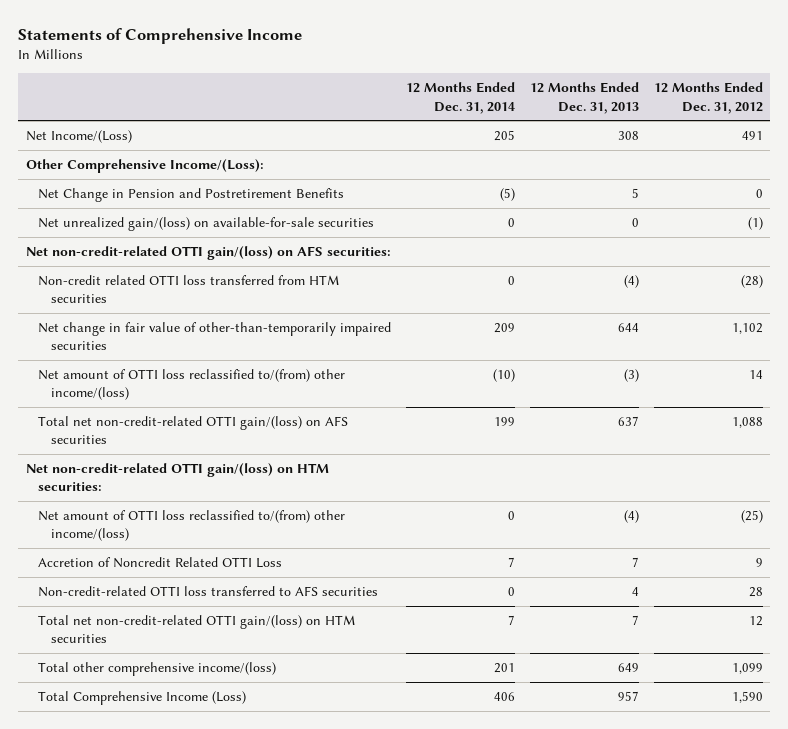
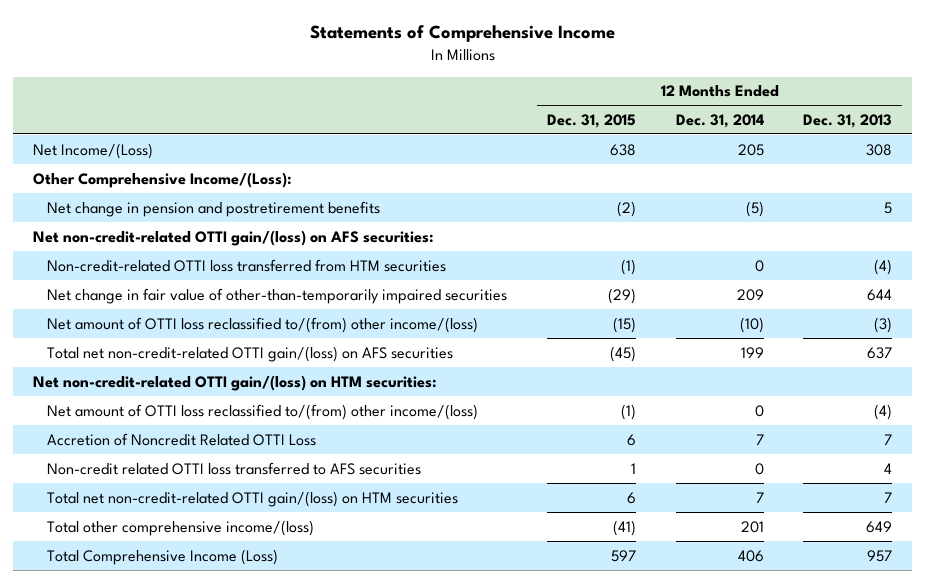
- | 12 Months Ended Dec. 31, 2014 | 12 Months Ended Dec. 31, 2013 | 12 Months Ended Dec. 31, 2012
+ | 12 Months Ended Dec. 31, 2015 | 12 Months Ended Dec. 31, 2014 | 12 Months Ended Dec. 31, 2013
- Net Change in Pension and Postretirement Benefits | (5) | 5 | 0
- Net unrealized gain/(loss) on available-for-sale securities | 0 | 0 | (1)
+ Net change in pension and postretirement benefits | (2) | (5) | 5
- Non-credit related OTTI loss transferred from HTM securities | 0 | (4) | (28)
+ Non-credit-related OTTI loss transferred from HTM securities | (1) | 0 | (4)
- Non-credit-related OTTI loss transferred to AFS securities | 0 | 4 | 28
+ Non-credit related OTTI loss transferred to AFS securities | 1 | 0 | 4

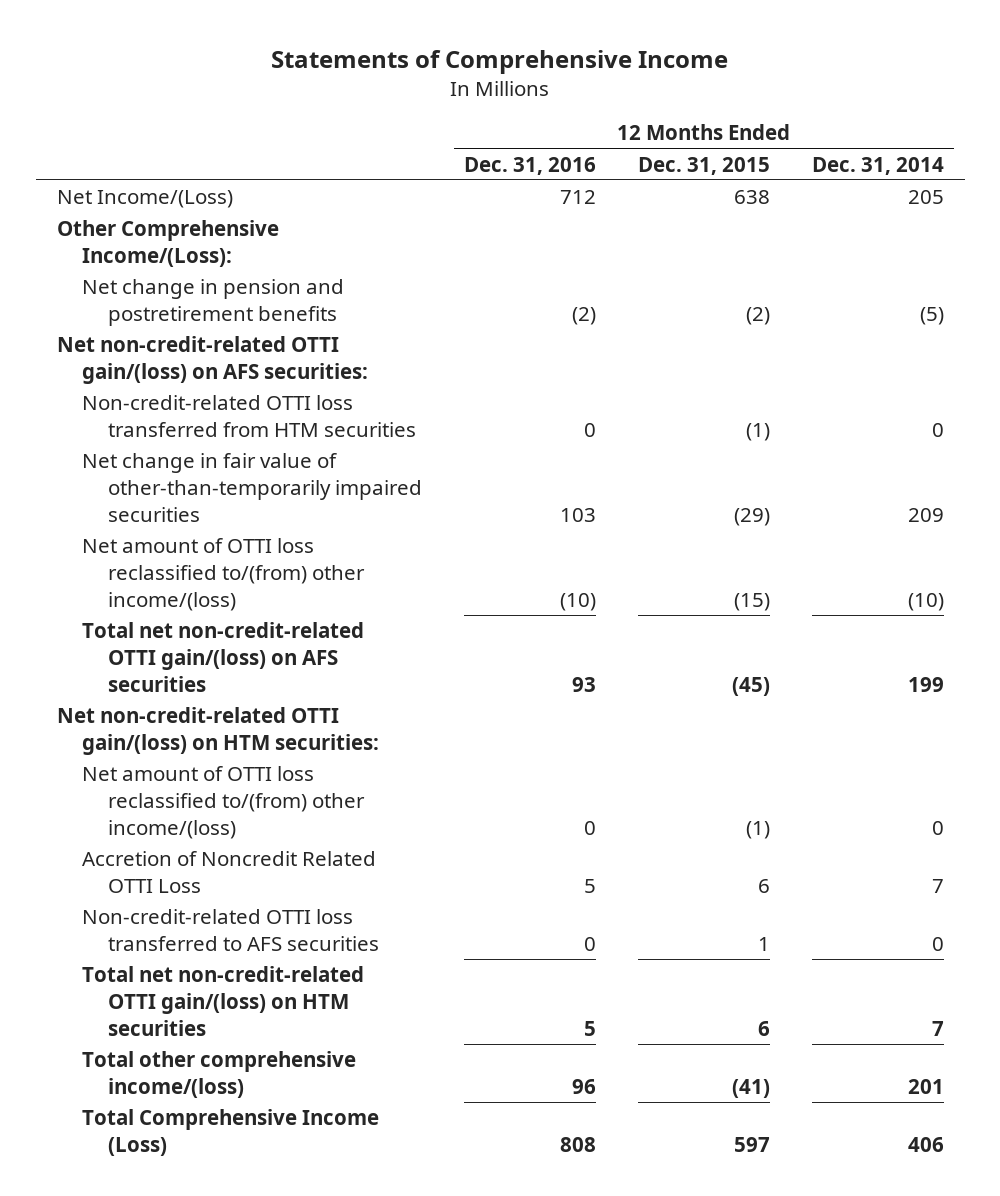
- | 12 Months Ended Dec. 31, 2015 | 12 Months Ended Dec. 31, 2014 | 12 Months Ended Dec. 31, 2013
+ | 12 Months Ended Dec. 31, 2016 | 12 Months Ended Dec. 31, 2015 | 12 Months Ended Dec. 31, 2014
- Non-credit related OTTI loss transferred to AFS securities | 1 | 0 | 4
+ Non-credit-related OTTI loss transferred to AFS securities | 0 | 1 | 0

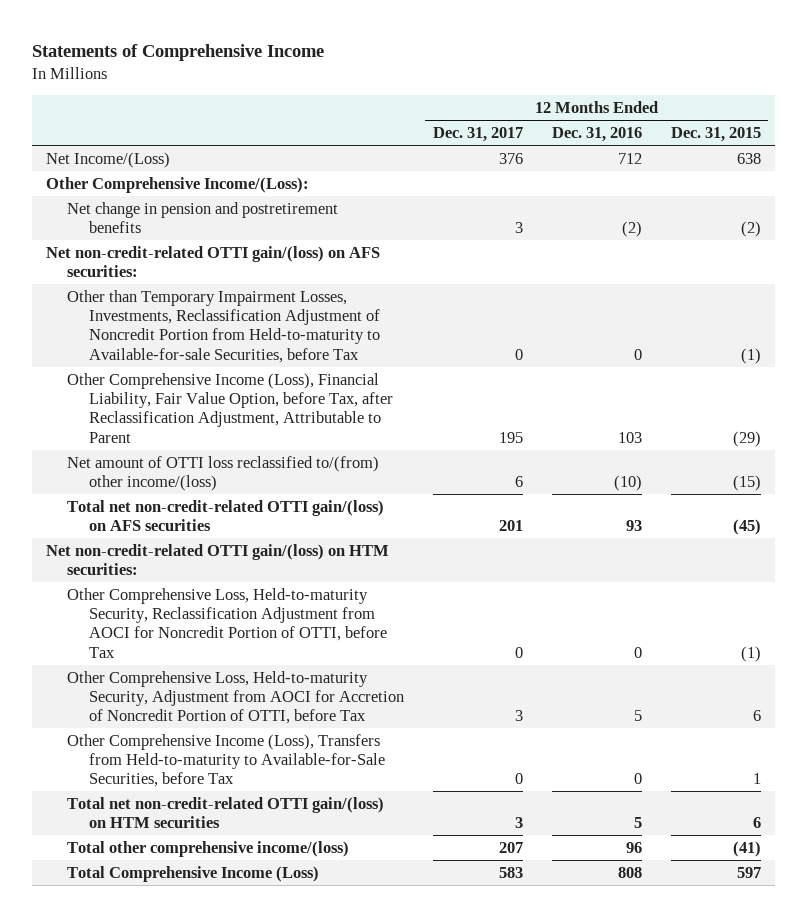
- | 12 Months Ended Dec. 31, 2016 | 12 Months Ended Dec. 31, 2015 | 12 Months Ended Dec. 31, 2014
+ | 12 Months Ended Dec. 31, 2017 | 12 Months Ended Dec. 31, 2016 | 12 Months Ended Dec. 31, 2015
- Non-credit-related OTTI loss transferred from HTM securities | 0 | (1) | 0
- Net change in fair value of other-than-temporarily impaired securities | 103 | (29) | 209
+ Other than Temporary Impairment Losses, Investments, Reclassification Adjustment of Noncredit Portion from Held-to-maturity to Available-for-sale Securities, before Tax | 0 | 0 | (1)
+ Other Comprehensive Income (Loss), Financial Liability, Fair Value Option, before Tax, after Reclassification Adjustment, Attributable to Parent | 195 | 103 | (29)
- Net amount of OTTI loss reclassified to/(from) other income/(loss) | 0 | (1) | 0
- Accretion of Noncredit Related OTTI Loss | 5 | 6 | 7
- Non-credit-related OTTI loss transferred to AFS securities | 0 | 1 | 0
+ Other Comprehensive Loss, Held-to-maturity Security, Reclassification Adjustment from AOCI for Noncredit Portion of OTTI, before Tax | 0 | 0 | (1)
+ Other Comprehensive Loss, Held-to-maturity Security, Adjustment from AOCI for Accretion of Noncredit Portion of OTTI, before Tax | 3 | 5 | 6
+ Other Comprehensive Income (Loss), Transfers from Held-to-maturity to Available-for-Sale Securities, before Tax | 0 | 0 | 1

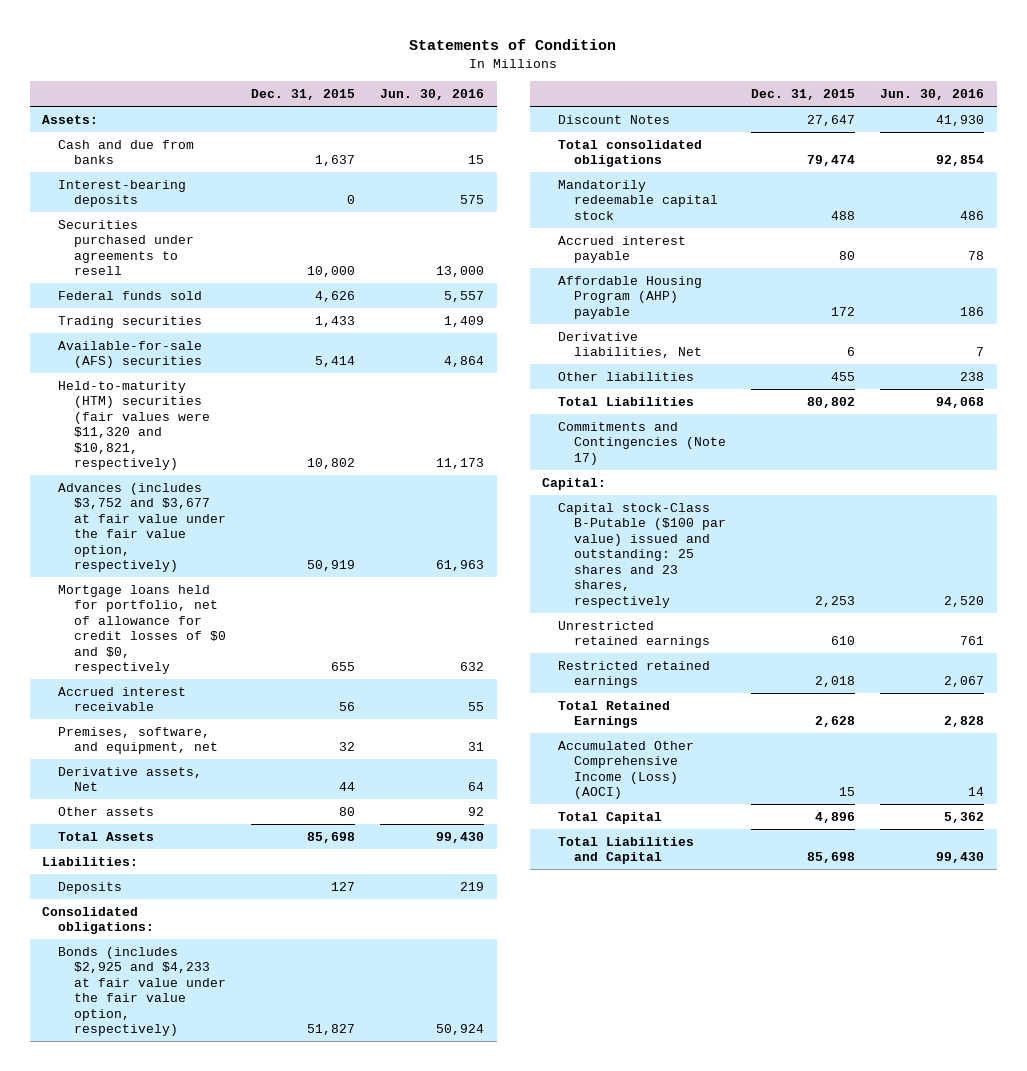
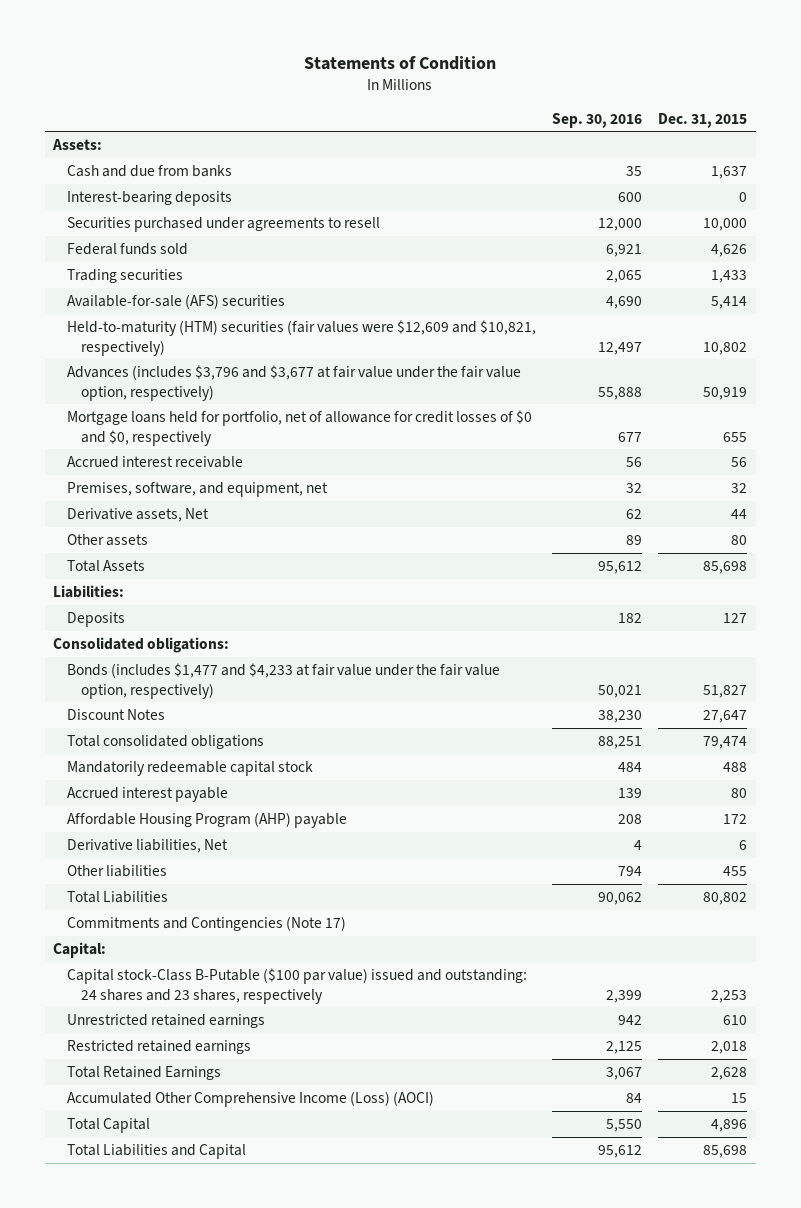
- | Dec. 31, 2015 | Jun. 30, 2016
+ | Sep. 30, 2016 | Dec. 31, 2015
- Held-to-maturity (HTM) securities (fair values were $11,320 and $10,821, respectively) | 10,802 | 11,173
- Advances (includes $3,752 and $3,677 at fair value under the fair value option, respectively) | 50,919 | 61,963
+ Held-to-maturity (HTM) securities (fair values were $12,609 and $10,821, respectively) | 12,497 | 10,802
+ Advances (includes $3,796 and $3,677 at fair value under the fair value option, respectively) | 55,888 | 50,919
- Bonds (includes $2,925 and $4,233 at fair value under the fair value option, respectively) | 51,827 | 50,924
+ Bonds (includes $1,477 and $4,233 at fair value under the fair value option, respectively) | 50,021 | 51,827
- Capital stock-Class B-Putable ($100 par value) issued and outstanding: 25 shares and 23 shares, respectively | 2,253 | 2,520
+ Capital stock-Class B-Putable ($100 par value) issued and outstanding: 24 shares and 23 shares, respectively | 2,399 | 2,253

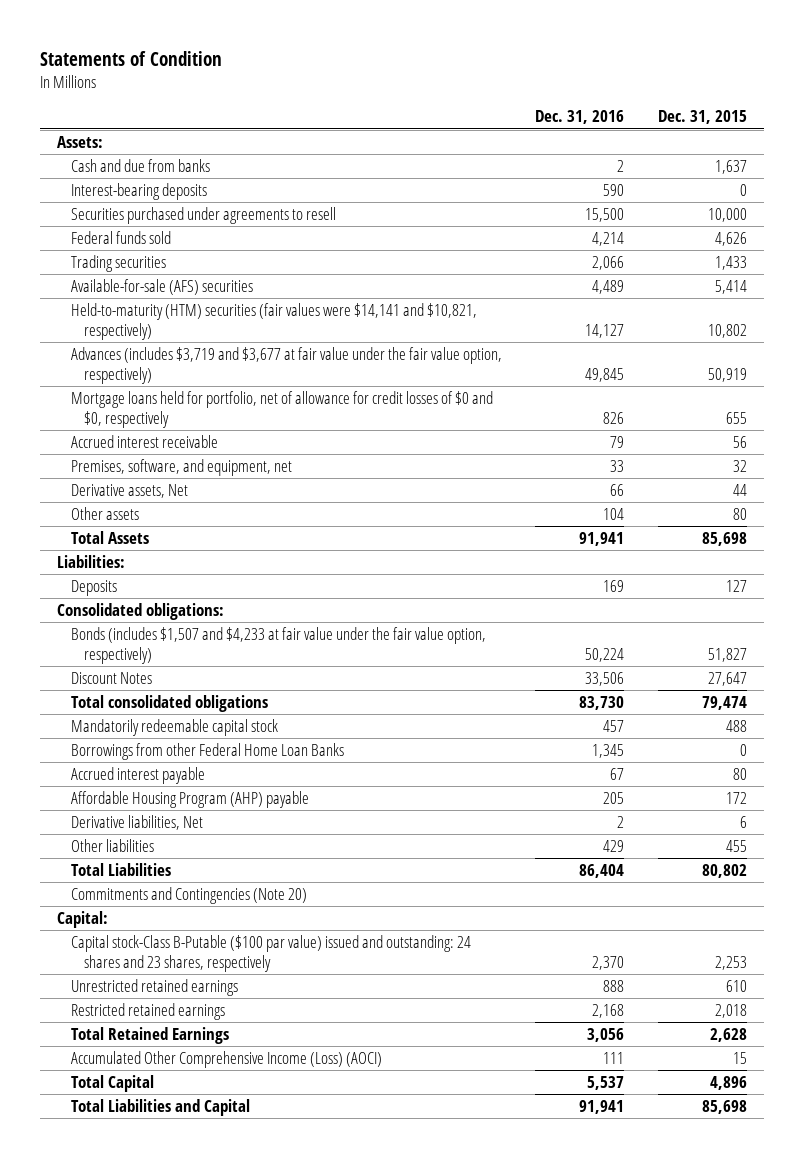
- | Sep. 30, 2016 | Dec. 31, 2015
+ | Dec. 31, 2016 | Dec. 31, 2015
- Held-to-maturity (HTM) securities (fair values were $12,609 and $10,821, respectively) | 12,497 | 10,802
- Advances (includes $3,796 and $3,677 at fair value under the fair value option, respectively) | 55,888 | 50,919
+ Held-to-maturity (HTM) securities (fair values were $14,141 and $10,821, respectively) | 14,127 | 10,802
+ Advances (includes $3,719 and $3,677 at fair value under the fair value option, respectively) | 49,845 | 50,919
- Bonds (includes $1,477 and $4,233 at fair value under the fair value option, respectively) | 50,021 | 51,827
+ Bonds (includes $1,507 and $4,233 at fair value under the fair value option, respectively) | 50,224 | 51,827
+ Borrowings from other Federal Home Loan Banks | 1,345 | 0
- Commitments and Contingencies (Note 17)
+ Commitments and Contingencies (Note 20)

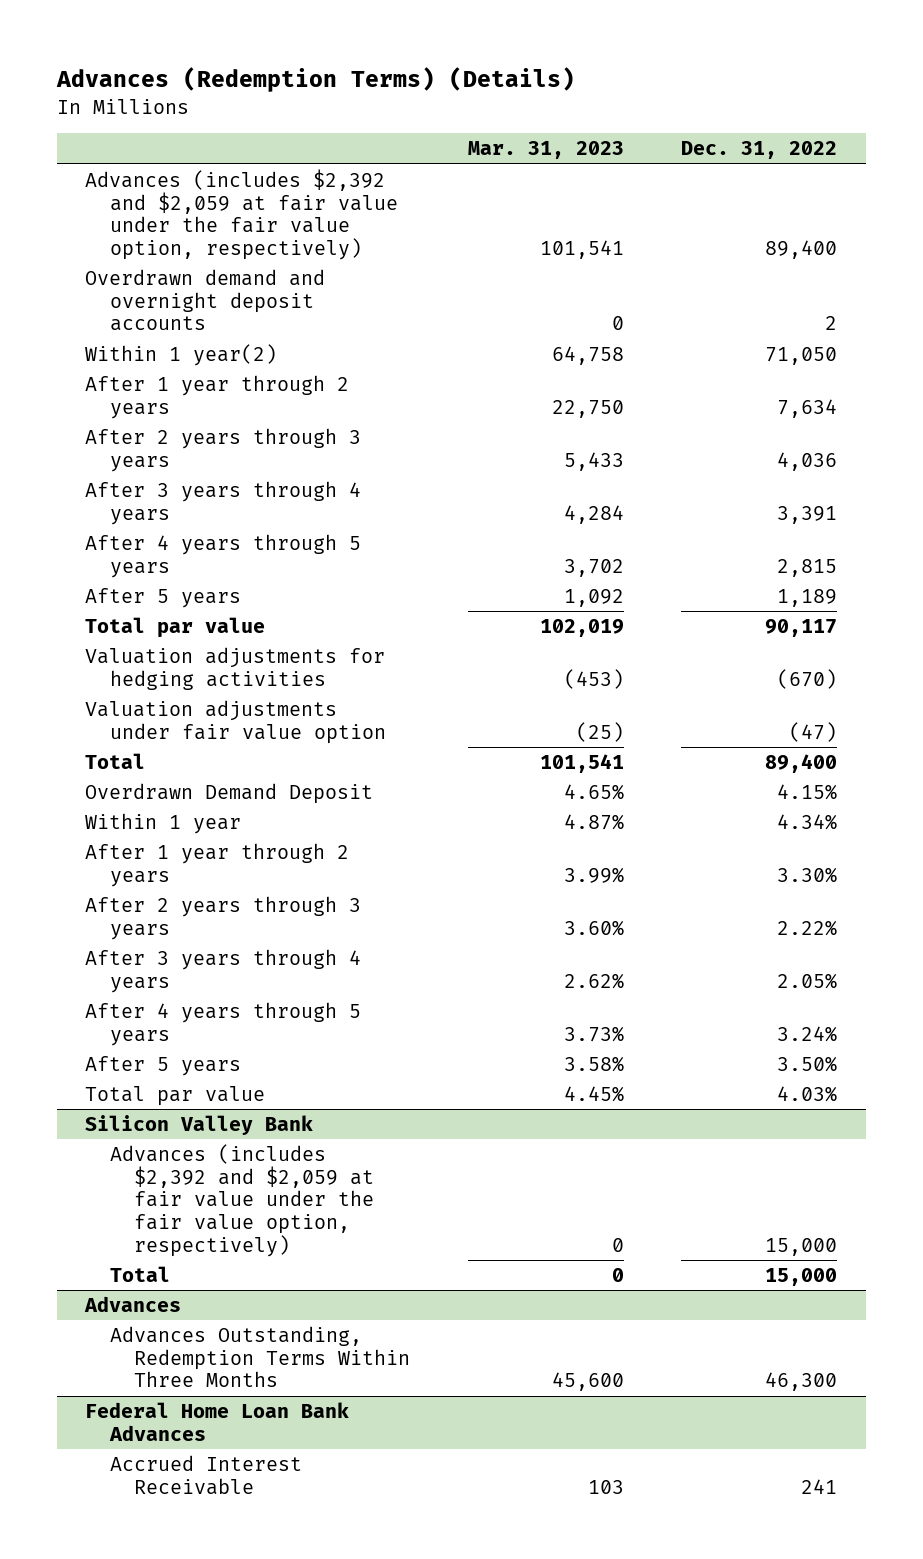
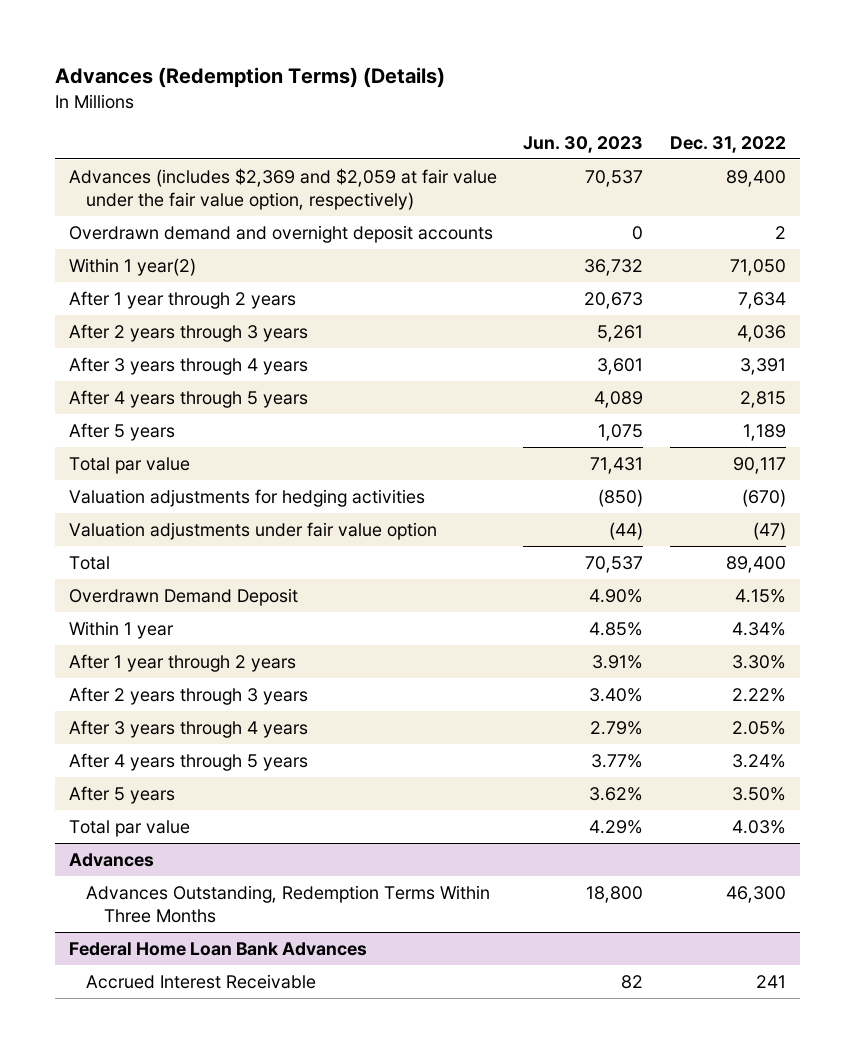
- | Mar. 31, 2023 | Dec. 31, 2022
+ | Jun. 30, 2023 | Dec. 31, 2022
- Advances (includes $2,392 and $2,059 at fair value under the fair value option, respectively) | 101,541 | 89,400
+ Advances (includes $2,369 and $2,059 at fair value under the fair value option, respectively) | 70,537 | 89,400
- Silicon Valley Bank
- Advances (includes $2,392 and $2,059 at fair value under the fair value option, respectively) | 0 | 15,000
- Total | 0 | 15,000

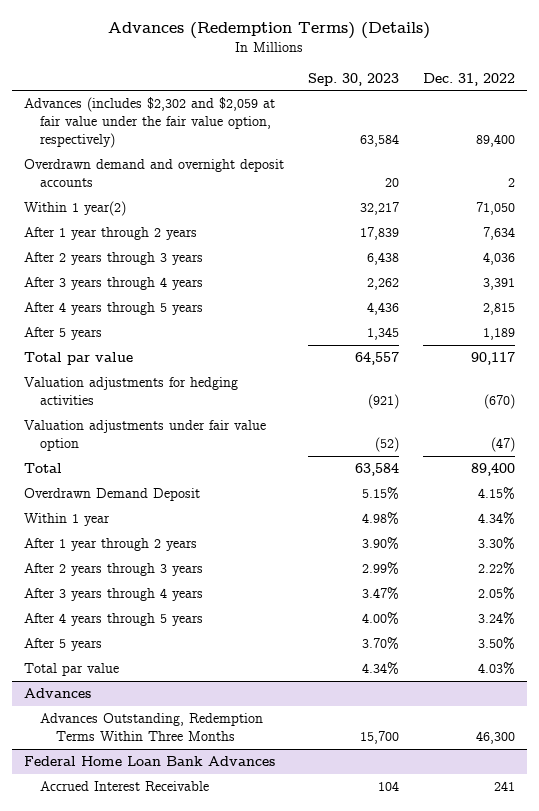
- | Jun. 30, 2023 | Dec. 31, 2022
+ | Sep. 30, 2023 | Dec. 31, 2022
- Advances (includes $2,369 and $2,059 at fair value under the fair value option, respectively) | 70,537 | 89,400
+ Advances (includes $2,302 and $2,059 at fair value under the fair value option, respectively) | 63,584 | 89,400

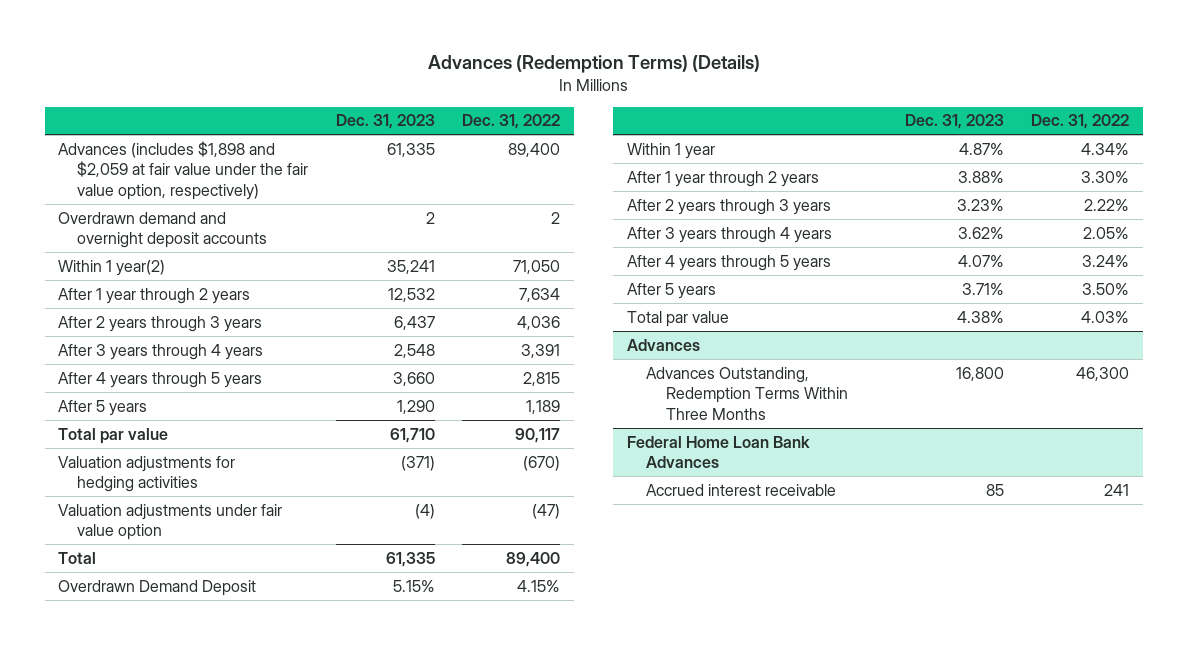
- | Sep. 30, 2023 | Dec. 31, 2022
+ | Dec. 31, 2023 | Dec. 31, 2022
- Advances (includes $2,302 and $2,059 at fair value under the fair value option, respectively) | 63,584 | 89,400
+ Advances (includes $1,898 and $2,059 at fair value under the fair value option, respectively) | 61,335 | 89,400
@ Federal Home Loan Bank Advances
- Accrued Interest Receivable | 104 | 241
+ Accrued interest receivable | 85 | 241

